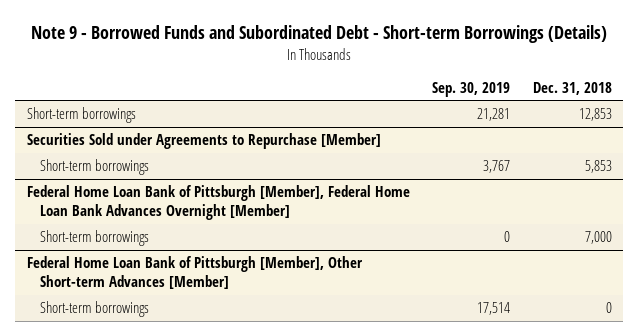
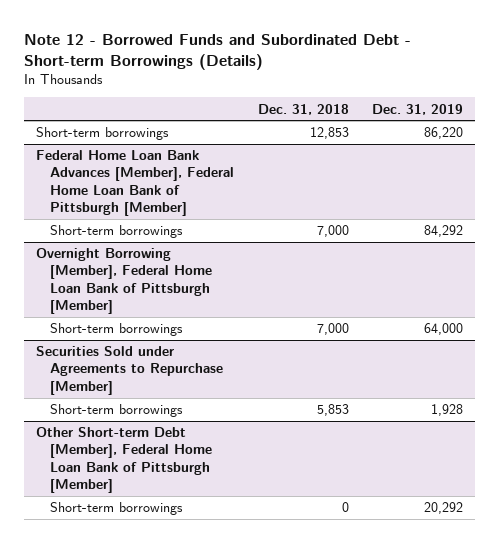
- Note 9 - Borrowed Funds and Subordinated Debt - Short-term Borrowings (Details)
+ Note 12 - Borrowed Funds and Subordinated Debt - Short-term Borrowings (Details)
- | Sep. 30, 2019 | Dec. 31, 2018
+ | Dec. 31, 2018 | Dec. 31, 2019
+ Federal Home Loan Bank Advances [Member], Federal Home Loan Bank of Pittsburgh [Member]
+ Short-term borrowings | 7,000 | 84,292
+ Overnight Borrowing [Member], Federal Home Loan Bank of Pittsburgh [Member]
+ Short-term borrowings | 7,000 | 64,000
- Federal Home Loan Bank of Pittsburgh [Member], Federal Home Loan Bank Advances Overnight [Member]
- Short-term borrowings | 0 | 7,000
- Federal Home Loan Bank of Pittsburgh [Member], Other Short-term Advances [Member]
+ Other Short-term Debt [Member], Federal Home Loan Bank of Pittsburgh [Member]

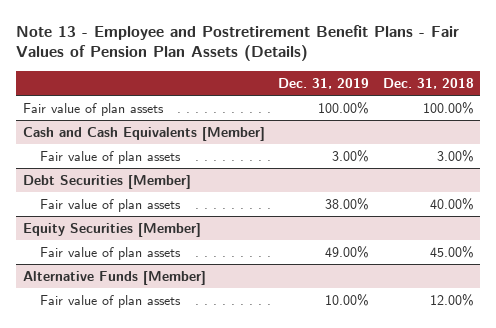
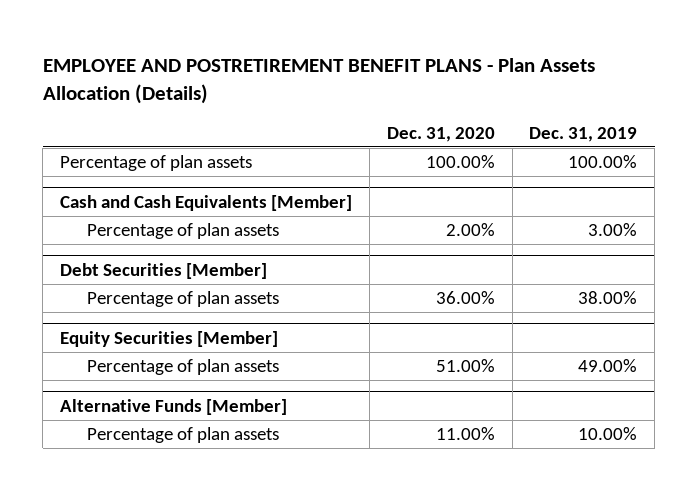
- Note 13 - Employee and Postretirement Benefit Plans - Fair Values of Pension Plan Assets (Details)
+ EMPLOYEE AND POSTRETIREMENT BENEFIT PLANS - Plan Assets Allocation (Details)
- | Dec. 31, 2019 | Dec. 31, 2018
+ | Dec. 31, 2020 | Dec. 31, 2019
- Fair value of plan assets | 100.00% | 100.00%
+ Percentage of plan assets | 100.00% | 100.00%
@ Cash and Cash Equivalents [Member]
- Fair value of plan assets | 3.00% | 3.00%
+ Percentage of plan assets | 2.00% | 3.00%
@ Debt Securities [Member]
- Fair value of plan assets | 38.00% | 40.00%
+ Percentage of plan assets | 36.00% | 38.00%
@ Equity Securities [Member]
- Fair value of plan assets | 49.00% | 45.00%
+ Percentage of plan assets | 51.00% | 49.00%
@ Alternative Funds [Member]
- Fair value of plan assets | 10.00% | 12.00%
+ Percentage of plan assets | 11.00% | 10.00%

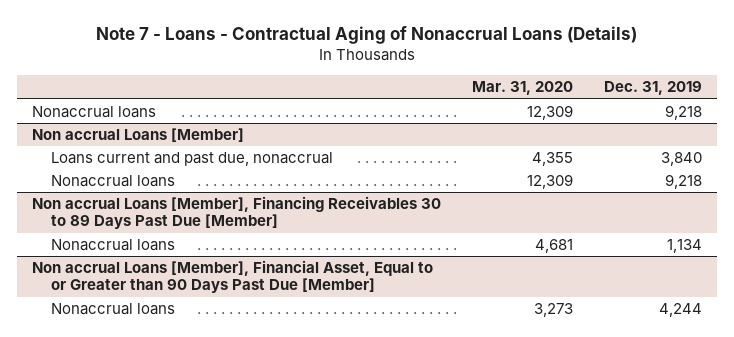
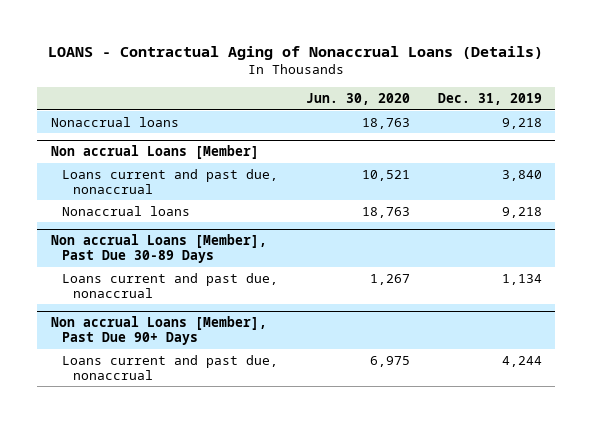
- Note 7 - Loans - Contractual Aging of Nonaccrual Loans (Details)
+ LOANS - Contractual Aging of Nonaccrual Loans (Details)
- | Mar. 31, 2020 | Dec. 31, 2019
+ | Jun. 30, 2020 | Dec. 31, 2019
- Non accrual Loans [Member], Financing Receivables 30 to 89 Days Past Due [Member]
- Nonaccrual loans | 4,681 | 1,134
- Non accrual Loans [Member], Financial Asset, Equal to or Greater than 90 Days Past Due [Member]
- Nonaccrual loans | 3,273 | 4,244
+ Non accrual Loans [Member], Past Due 30-89 Days
+ Loans current and past due, nonaccrual | 1,267 | 1,134
+ Non accrual Loans [Member], Past Due 90+ Days
+ Loans current and past due, nonaccrual | 6,975 | 4,244

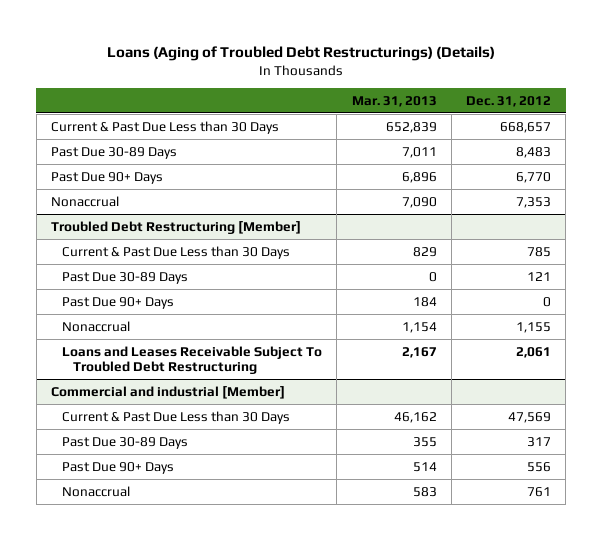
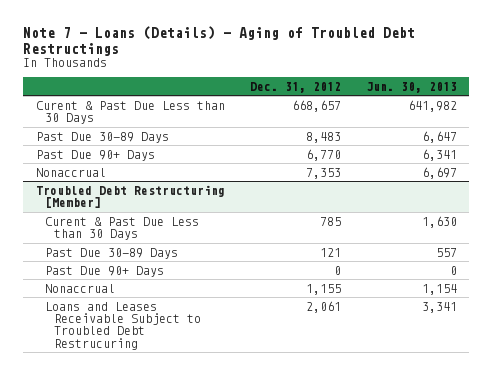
- Loans (Aging of Troubled Debt Restructurings) (Details)
+ Note 7 - Loans (Details) - Aging of Troubled Debt Restructings
- | Mar. 31, 2013 | Dec. 31, 2012
+ | Dec. 31, 2012 | Jun. 30, 2013
- Current & Past Due Less than 30 Days | 652,839 | 668,657
+ Curent & Past Due Less than 30 Days | 668,657 | 641,982
@ Troubled Debt Restructuring [Member]
- Current & Past Due Less than 30 Days | 829 | 785
+ Curent & Past Due Less than 30 Days | 785 | 1,630
- Loans and Leases Receivable Subject To Troubled Debt Restructuring | 2,167 | 2,061
- Commercial and industrial [Member]
- Current & Past Due Less than 30 Days | 46,162 | 47,569
- Past Due 30-89 Days | 355 | 317
- Past Due 90+ Days | 514 | 556
- Nonaccrual | 583 | 761
@ Troubled Debt Restructuring [Member]
+ Loans and Leases Receivable Subject to Troubled Debt Restrucuring | 2,061 | 3,341

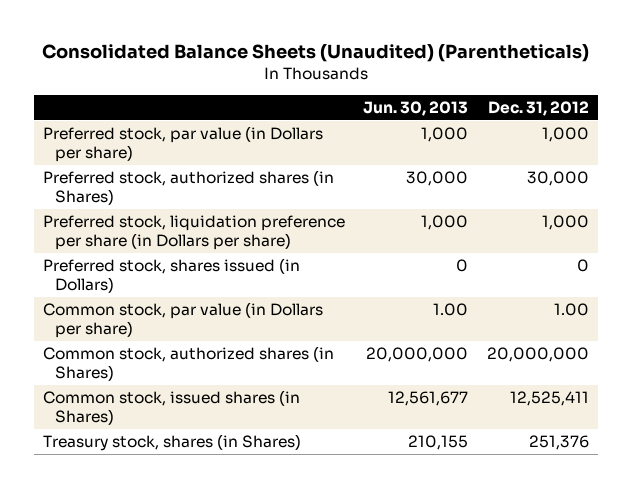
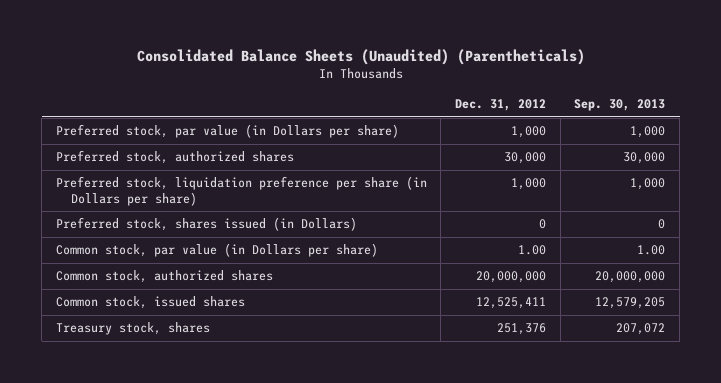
- | Jun. 30, 2013 | Dec. 31, 2012
+ | Dec. 31, 2012 | Sep. 30, 2013
- Preferred stock, authorized shares (in Shares) | 30,000 | 30,000
+ Preferred stock, authorized shares | 30,000 | 30,000
- Common stock, authorized shares (in Shares) | 20,000,000 | 20,000,000
- Common stock, issued shares (in Shares) | 12,561,677 | 12,525,411
- Treasury stock, shares (in Shares) | 210,155 | 251,376
+ Common stock, authorized shares | 20,000,000 | 20,000,000
+ Common stock, issued shares | 12,525,411 | 12,579,205
+ Treasury stock, shares | 251,376 | 207,072

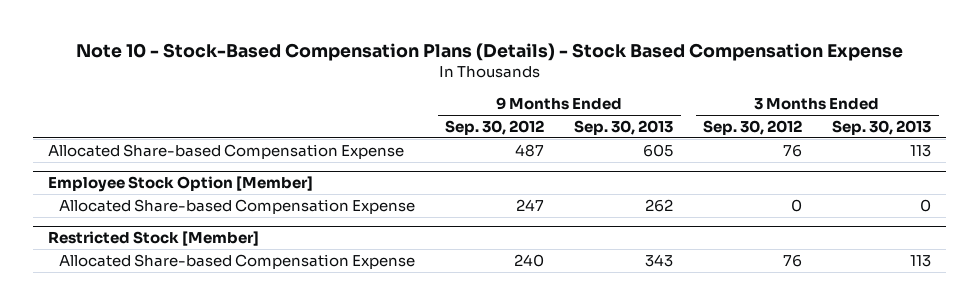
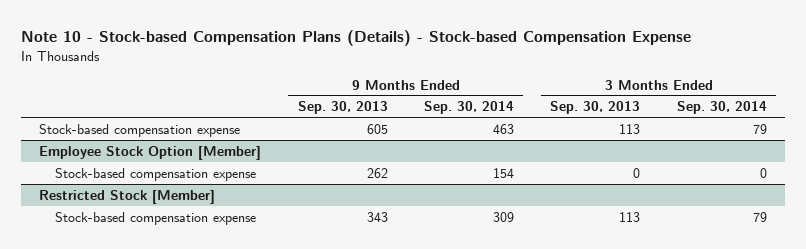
- Note 10 - Stock-Based Compensation Plans (Details) - Stock Based Compensation Expense
+ Note 10 - Stock-based Compensation Plans (Details) - Stock-based Compensation Expense
- | 9 Months Ended Sep. 30, 2012 | 9 Months Ended Sep. 30, 2013 | 3 Months Ended Sep. 30, 2012 | 3 Months Ended Sep. 30, 2013
+ | 9 Months Ended Sep. 30, 2013 | 9 Months Ended Sep. 30, 2014 | 3 Months Ended Sep. 30, 2013 | 3 Months Ended Sep. 30, 2014
- Allocated Share-based Compensation Expense | 487 | 605 | 76 | 113
+ Stock-based compensation expense | 605 | 463 | 113 | 79
@ Employee Stock Option [Member]
- Allocated Share-based Compensation Expense | 247 | 262 | 0 | 0
+ Stock-based compensation expense | 262 | 154 | 0 | 0
@ Restricted Stock [Member]
- Allocated Share-based Compensation Expense | 240 | 343 | 76 | 113
+ Stock-based compensation expense | 343 | 309 | 113 | 79

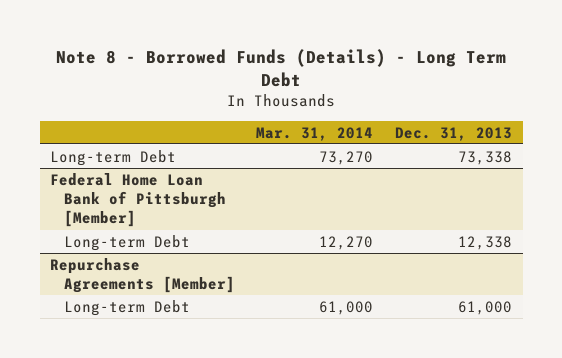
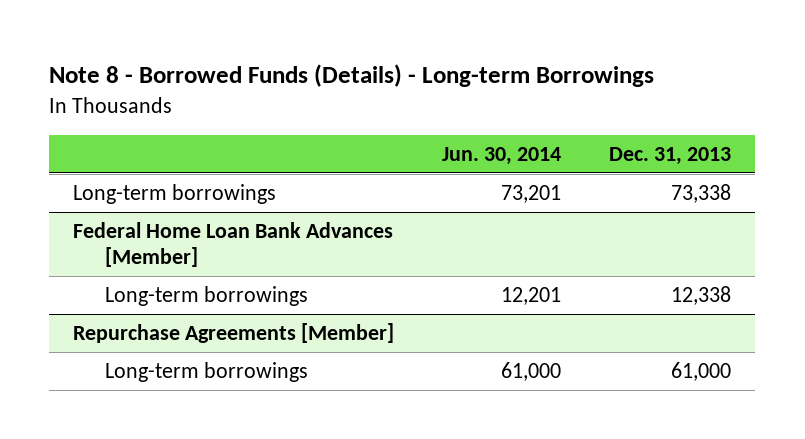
- Note 8 - Borrowed Funds (Details) - Long Term Debt
+ Note 8 - Borrowed Funds (Details) - Long-term Borrowings
- | Mar. 31, 2014 | Dec. 31, 2013
+ | Jun. 30, 2014 | Dec. 31, 2013
- Long-term Debt | 73,270 | 73,338
- Federal Home Loan Bank of Pittsburgh [Member]
- Long-term Debt | 12,270 | 12,338
+ Long-term borrowings | 73,201 | 73,338
+ Federal Home Loan Bank Advances [Member]
+ Long-term borrowings | 12,201 | 12,338
@ Repurchase Agreements [Member]
- Long-term Debt | 61,000 | 61,000
+ Long-term borrowings | 61,000 | 61,000

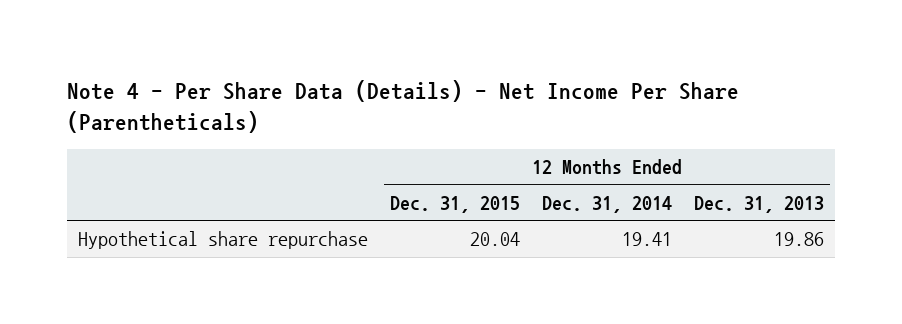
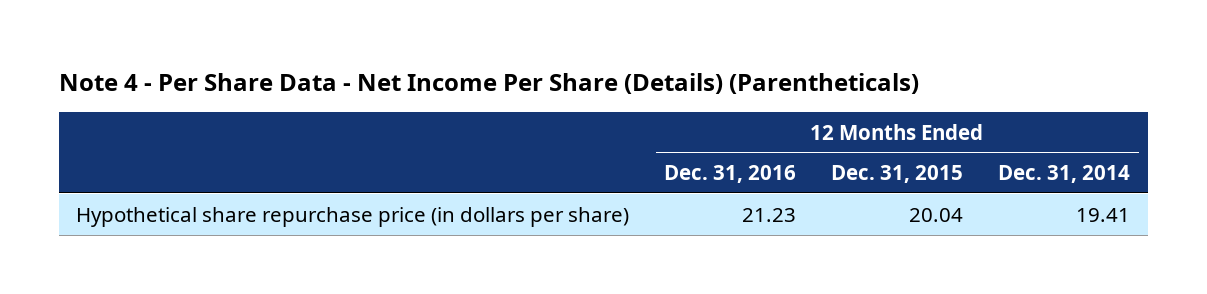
- Note 4 - Per Share Data (Details) - Net Income Per Share (Parentheticals)
+ Note 4 - Per Share Data - Net Income Per Share (Details) (Parentheticals)
- | 12 Months Ended Dec. 31, 2015 | 12 Months Ended Dec. 31, 2014 | 12 Months Ended Dec. 31, 2013
+ | 12 Months Ended Dec. 31, 2016 | 12 Months Ended Dec. 31, 2015 | 12 Months Ended Dec. 31, 2014
- Hypothetical share repurchase | 20.04 | 19.41 | 19.86
+ Hypothetical share repurchase price (in dollars per share) | 21.23 | 20.04 | 19.41

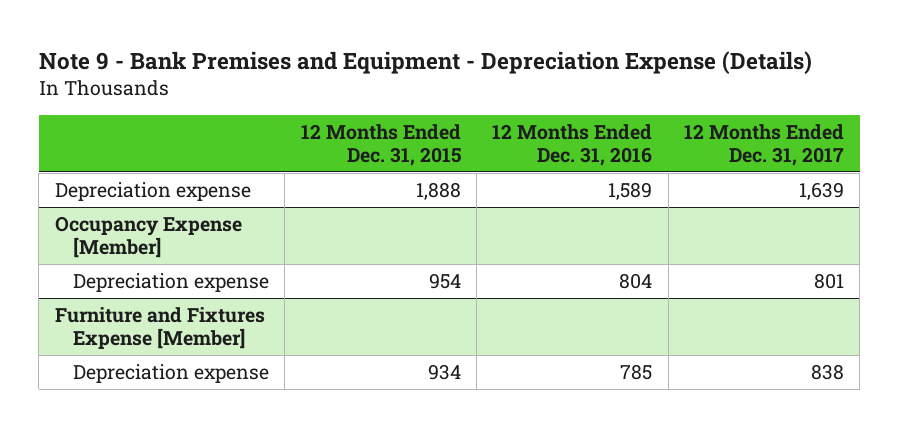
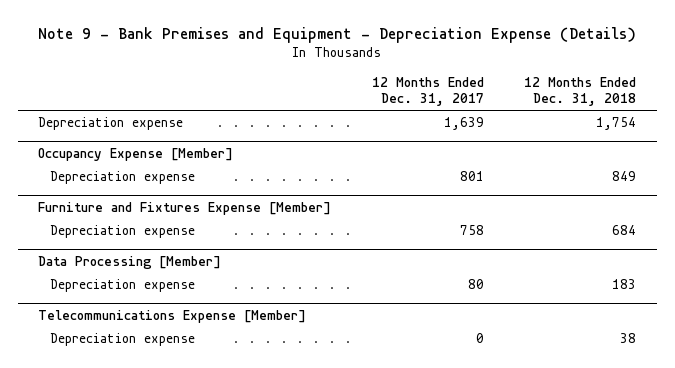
- | 12 Months Ended Dec. 31, 2015 | 12 Months Ended Dec. 31, 2016 | 12 Months Ended Dec. 31, 2017
+ | 12 Months Ended Dec. 31, 2017 | 12 Months Ended Dec. 31, 2018
@ Furniture and Fixtures Expense [Member]
- Depreciation expense | 934 | 785 | 838
+ Depreciation expense | 758 | 684
+ Data Processing [Member]
+ Depreciation expense | 80 | 183
+ Telecommunications Expense [Member]
+ Depreciation expense | 0 | 38

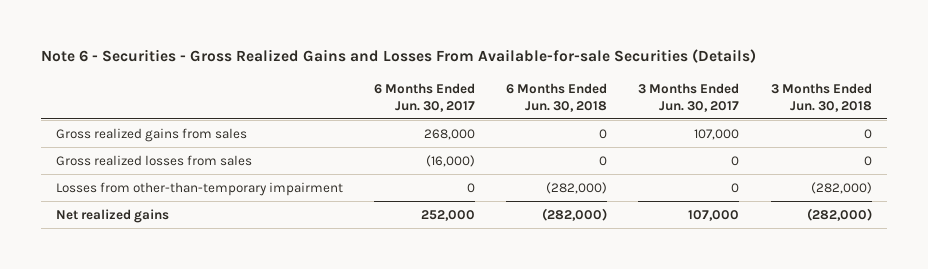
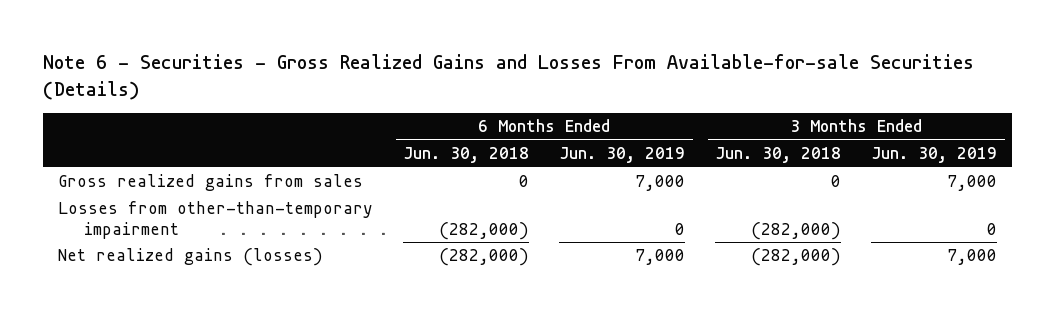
- | 6 Months Ended Jun. 30, 2017 | 6 Months Ended Jun. 30, 2018 | 3 Months Ended Jun. 30, 2017 | 3 Months Ended Jun. 30, 2018
+ | 6 Months Ended Jun. 30, 2018 | 6 Months Ended Jun. 30, 2019 | 3 Months Ended Jun. 30, 2018 | 3 Months Ended Jun. 30, 2019
- Gross realized losses from sales | (16,000) | 0 | 0 | 0
- Net realized gains | 252,000 | (282,000) | 107,000 | (282,000)
+ Net realized gains (losses) | (282,000) | 7,000 | (282,000) | 7,000

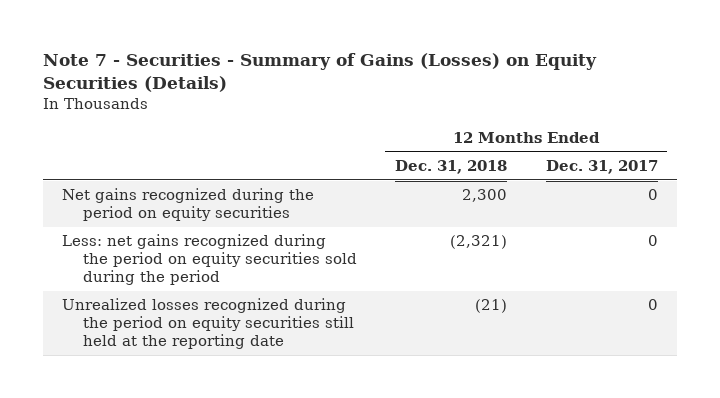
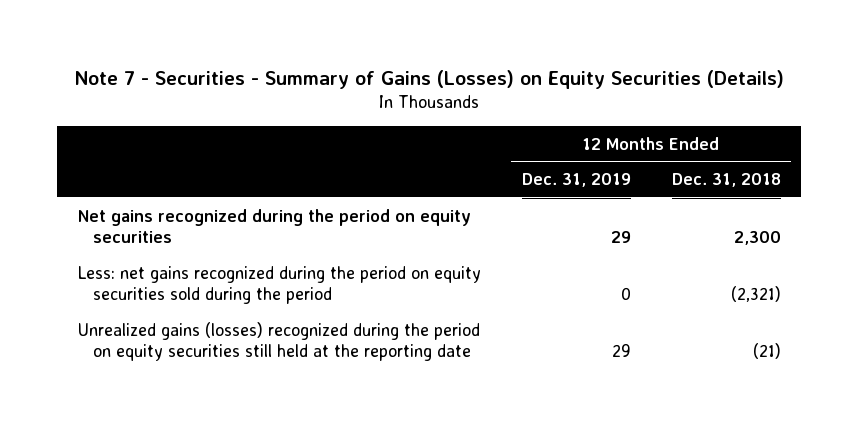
- | 12 Months Ended Dec. 31, 2018 | 12 Months Ended Dec. 31, 2017
+ | 12 Months Ended Dec. 31, 2019 | 12 Months Ended Dec. 31, 2018
- Unrealized losses recognized during the period on equity securities still held at the reporting date | (21) | 0
+ Unrealized gains (losses) recognized during the period on equity securities still held at the reporting date | 29 | (21)

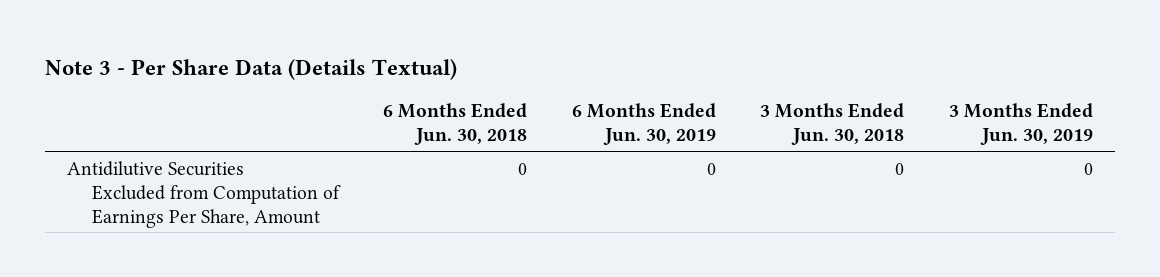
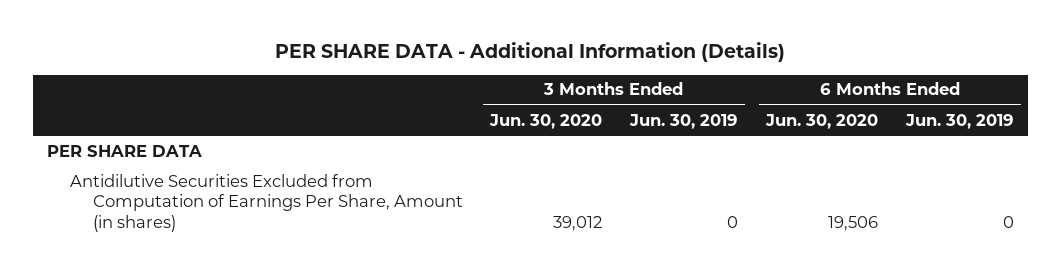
- Note 3 - Per Share Data (Details Textual)
+ PER SHARE DATA - Additional Information (Details)
- | 6 Months Ended Jun. 30, 2018 | 6 Months Ended Jun. 30, 2019 | 3 Months Ended Jun. 30, 2018 | 3 Months Ended Jun. 30, 2019
+ | 3 Months Ended Jun. 30, 2020 | 3 Months Ended Jun. 30, 2019 | 6 Months Ended Jun. 30, 2020 | 6 Months Ended Jun. 30, 2019
- Antidilutive Securities Excluded from Computation of Earnings Per Share, Amount | 0 | 0 | 0 | 0
+ PER SHARE DATA
+ Antidilutive Securities Excluded from Computation of Earnings Per Share, Amount (in shares) | 39,012 | 0 | 19,506 | 0

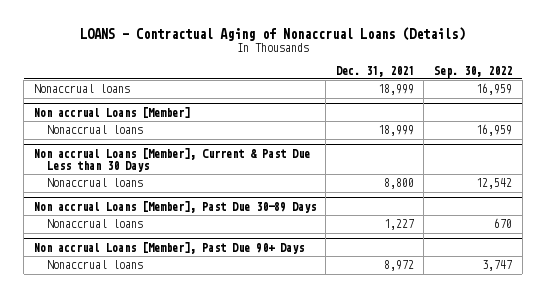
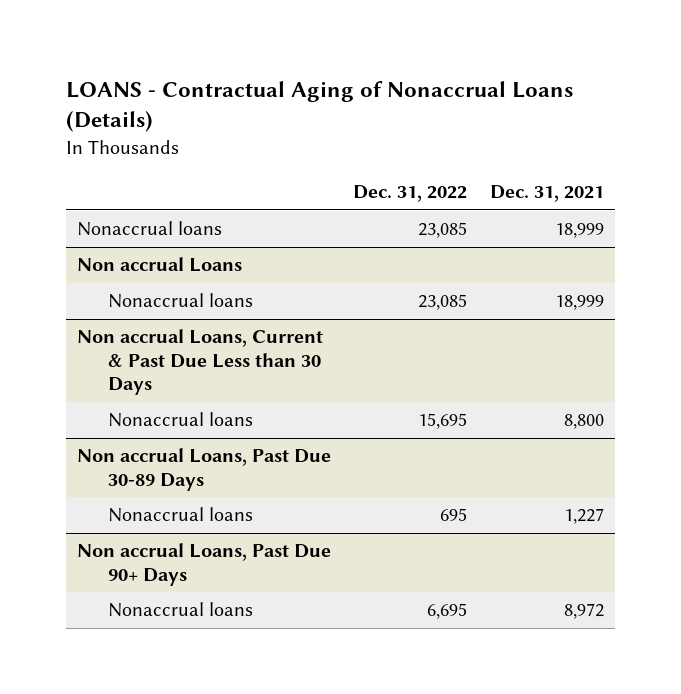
- | Dec. 31, 2021 | Sep. 30, 2022
+ | Dec. 31, 2022 | Dec. 31, 2021
- Non accrual Loans [Member]
+ Non accrual Loans
- Non accrual Loans [Member], Current & Past Due Less than 30 Days
+ Non accrual Loans, Current & Past Due Less than 30 Days
- Non accrual Loans [Member], Past Due 30-89 Days
+ Non accrual Loans, Past Due 30-89 Days
- Non accrual Loans [Member], Past Due 90+ Days
+ Non accrual Loans, Past Due 90+ Days

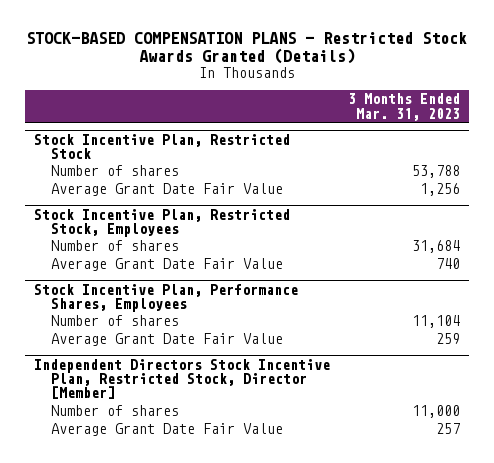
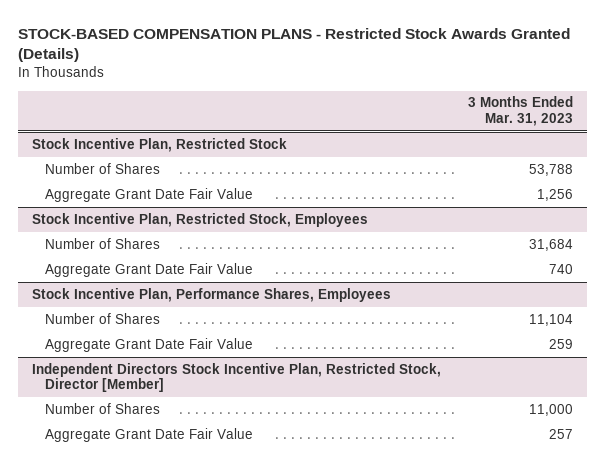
@ Stock Incentive Plan, Restricted Stock
- Number of shares | 53,788
- Average Grant Date Fair Value | 1,256
+ Number of Shares | 53,788
+ Aggregate Grant Date Fair Value | 1,256
@ Stock Incentive Plan, Restricted Stock, Employees
- Number of shares | 31,684
- Average Grant Date Fair Value | 740
+ Number of Shares | 31,684
+ Aggregate Grant Date Fair Value | 740
@ Stock Incentive Plan, Performance Shares, Employees
- Number of shares | 11,104
- Average Grant Date Fair Value | 259
+ Number of Shares | 11,104
+ Aggregate Grant Date Fair Value | 259
@ Independent Directors Stock Incentive Plan, Restricted Stock, Director [Member]
- Number of shares | 11,000
- Average Grant Date Fair Value | 257
+ Number of Shares | 11,000
+ Aggregate Grant Date Fair Value | 257

